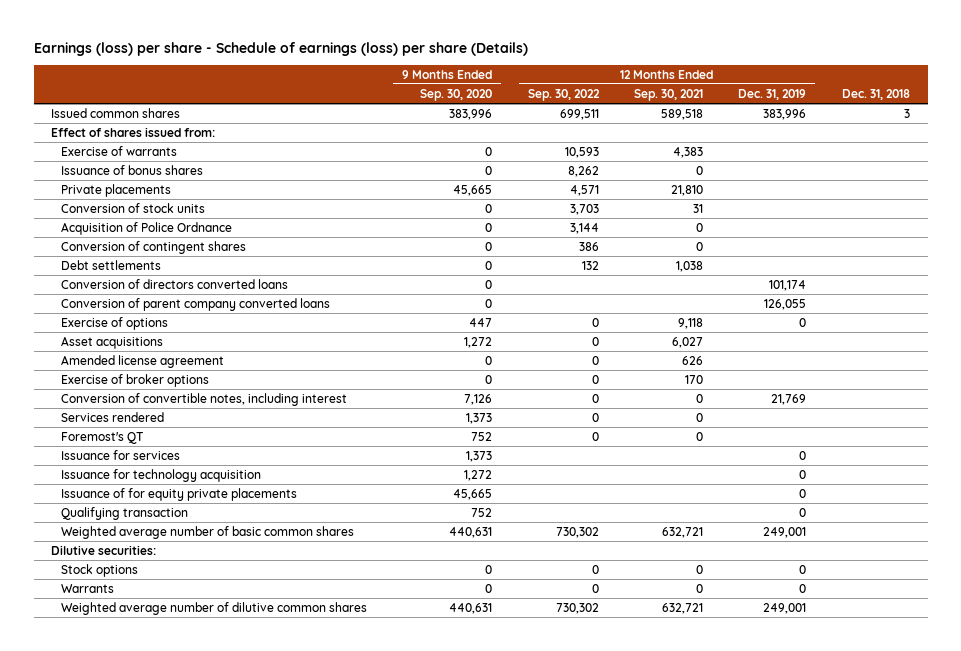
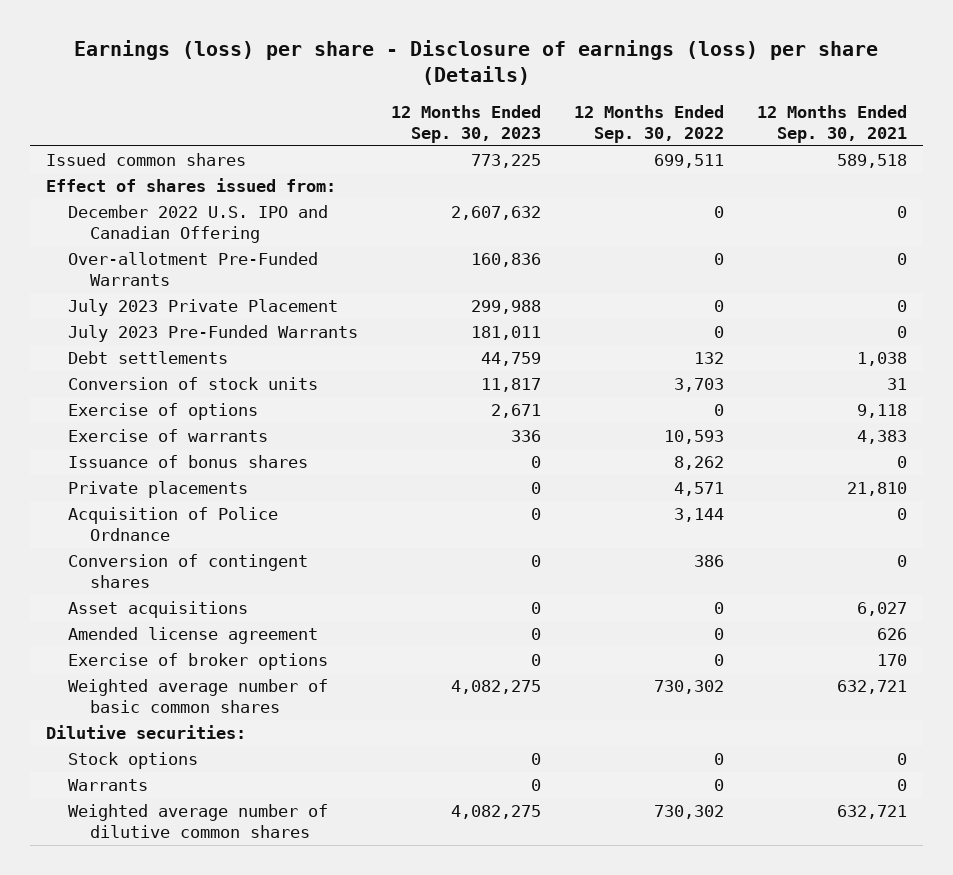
- Earnings (loss) per share - Schedule of earnings (loss) per share (Details)
+ Earnings (loss) per share - Disclosure of earnings (loss) per share (Details)
- | 9 Months Ended Sep. 30, 2020 | 12 Months Ended Sep. 30, 2022 | 12 Months Ended Sep. 30, 2021 | 12 Months Ended Dec. 31, 2019 | Dec. 31, 2018
+ | 12 Months Ended Sep. 30, 2023 | 12 Months Ended Sep. 30, 2022 | 12 Months Ended Sep. 30, 2021
+ December 2022 U.S. IPO and Canadian Offering | 2,607,632 | 0 | 0
+ Over-allotment Pre-Funded Warrants | 160,836 | 0 | 0
+ July 2023 Private Placement | 299,988 | 0 | 0
+ July 2023 Pre-Funded Warrants | 181,011 | 0 | 0
moved up: Debt settlements | 44,759 | 132 | 1,038
moved up: Conversion of stock units | 11,817 | 3,703 | 31
moved up: Exercise of options | 2,671 | 0 | 9,118
- Conversion of directors converted loans | 0 | | | 101,174 |
- Conversion of parent company converted loans | 0 | | | 126,055 |
- Conversion of convertible notes, including interest | 7,126 | 0 | 0 | 21,769 |
- Services rendered | 1,373 | 0 | 0 | |
- Foremost's QT | 752 | 0 | 0 | |
- Issuance for services | 1,373 | | | 0 |
- Issuance for technology acquisition | 1,272 | | | 0 |
- Issuance of for equity private placements | 45,665 | | | 0 |
- Qualifying transaction | 752 | | | 0 |

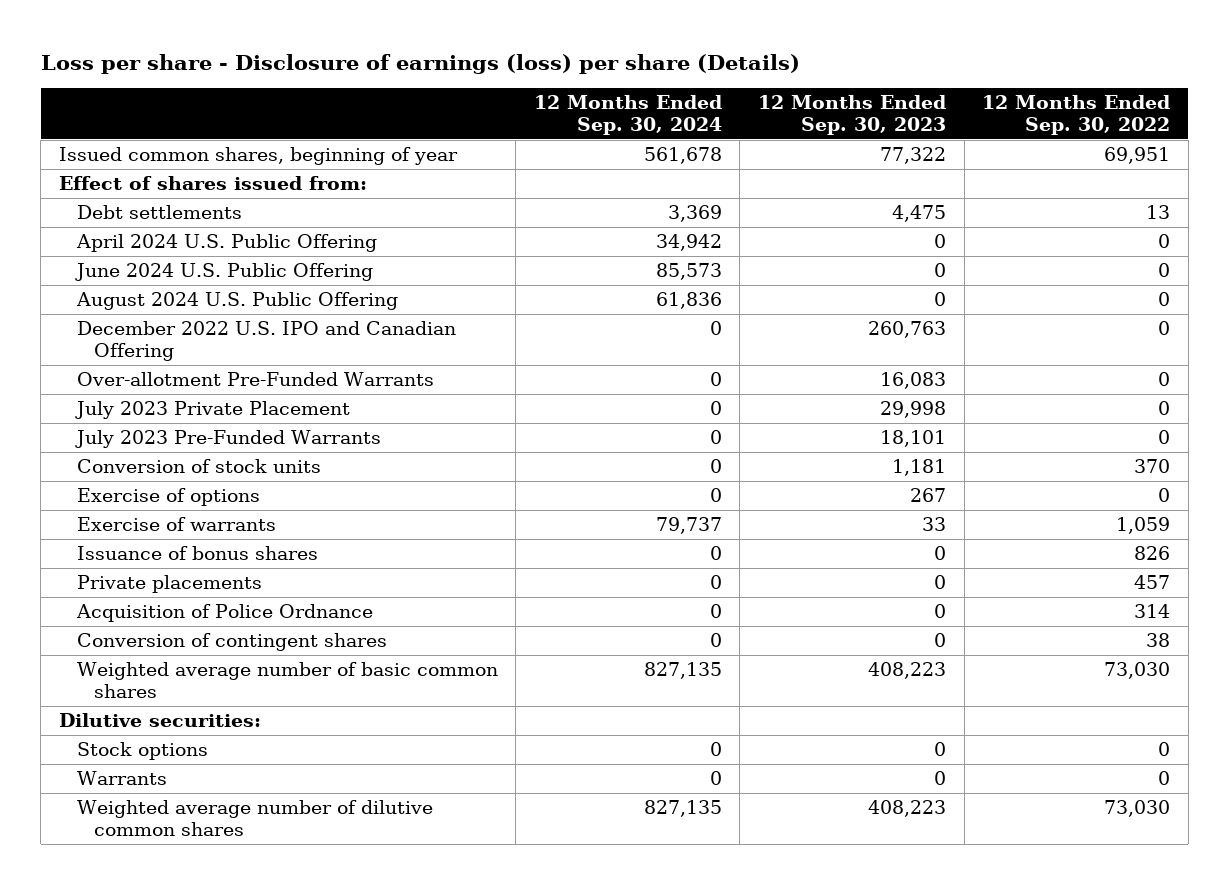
- Earnings (loss) per share - Disclosure of earnings (loss) per share (Details)
+ Loss per share - Disclosure of earnings (loss) per share (Details)
- | 12 Months Ended Sep. 30, 2023 | 12 Months Ended Sep. 30, 2022 | 12 Months Ended Sep. 30, 2021
+ | 12 Months Ended Sep. 30, 2024 | 12 Months Ended Sep. 30, 2023 | 12 Months Ended Sep. 30, 2022
- Issued common shares | 773,225 | 699,511 | 589,518
+ Issued common shares, beginning of year | 561,678 | 77,322 | 69,951
- December 2022 U.S. IPO and Canadian Offering | 2,607,632 | 0 | 0
- Over-allotment Pre-Funded Warrants | 160,836 | 0 | 0
- July 2023 Private Placement | 299,988 | 0 | 0
- July 2023 Pre-Funded Warrants | 181,011 | 0 | 0
- Debt settlements | 44,759 | 132 | 1,038
- Conversion of stock units | 11,817 | 3,703 | 31
- Exercise of options | 2,671 | 0 | 9,118
- Exercise of warrants | 336 | 10,593 | 4,383
- Issuance of bonus shares | 0 | 8,262 | 0
- Private placements | 0 | 4,571 | 21,810
- Acquisition of Police Ordnance | 0 | 3,144 | 0
- Conversion of contingent shares | 0 | 386 | 0
- Asset acquisitions | 0 | 0 | 6,027
- Amended license agreement | 0 | 0 | 626
- Exercise of broker options | 0 | 0 | 170
- Weighted average number of basic common shares | 4,082,275 | 730,302 | 632,721
+ Debt settlements | 3,369 | 4,475 | 13
+ April 2024 U.S. Public Offering | 34,942 | 0 | 0
+ June 2024 U.S. Public Offering | 85,573 | 0 | 0
+ August 2024 U.S. Public Offering | 61,836 | 0 | 0
+ December 2022 U.S. IPO and Canadian Offering | 0 | 260,763 | 0
+ Over-allotment Pre-Funded Warrants | 0 | 16,083 | 0
+ July 2023 Private Placement | 0 | 29,998 | 0
+ July 2023 Pre-Funded Warrants | 0 | 18,101 | 0
+ Conversion of stock units | 0 | 1,181 | 370
+ Exercise of options | 0 | 267 | 0
+ Exercise of warrants | 79,737 | 33 | 1,059
+ Issuance of bonus shares | 0 | 0 | 826
+ Private placements | 0 | 0 | 457
+ Acquisition of Police Ordnance | 0 | 0 | 314
+ Conversion of contingent shares | 0 | 0 | 38
+ Weighted average number of basic common shares | 827,135 | 408,223 | 73,030
- Weighted average number of dilutive common shares | 4,082,275 | 730,302 | 632,721
+ Weighted average number of dilutive common shares | 827,135 | 408,223 | 73,030

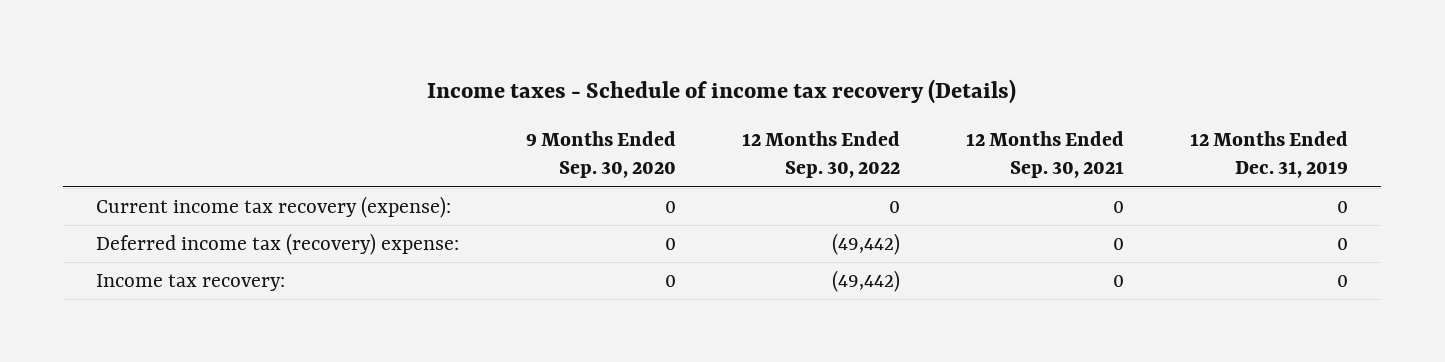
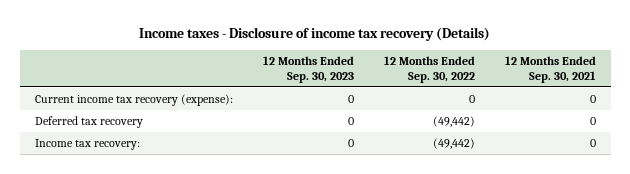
- Income taxes - Schedule of income tax recovery (Details)
+ Income taxes - Disclosure of income tax recovery (Details)
- | 9 Months Ended Sep. 30, 2020 | 12 Months Ended Sep. 30, 2022 | 12 Months Ended Sep. 30, 2021 | 12 Months Ended Dec. 31, 2019
+ | 12 Months Ended Sep. 30, 2023 | 12 Months Ended Sep. 30, 2022 | 12 Months Ended Sep. 30, 2021
- Deferred income tax (recovery) expense: | 0 | (49,442) | 0 | 0
+ Deferred tax recovery | 0 | (49,442) | 0

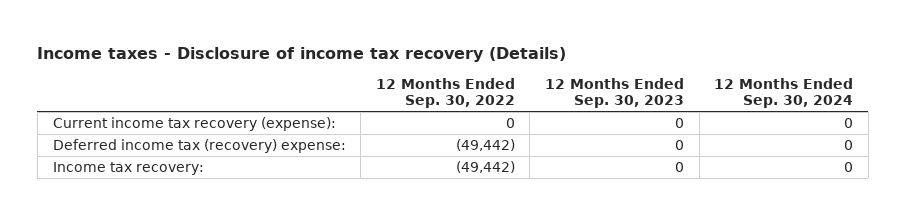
- | 12 Months Ended Sep. 30, 2023 | 12 Months Ended Sep. 30, 2022 | 12 Months Ended Sep. 30, 2021
+ | 12 Months Ended Sep. 30, 2022 | 12 Months Ended Sep. 30, 2023 | 12 Months Ended Sep. 30, 2024
- Deferred tax recovery | 0 | (49,442) | 0
+ Deferred income tax (recovery) expense: | (49,442) | 0 | 0

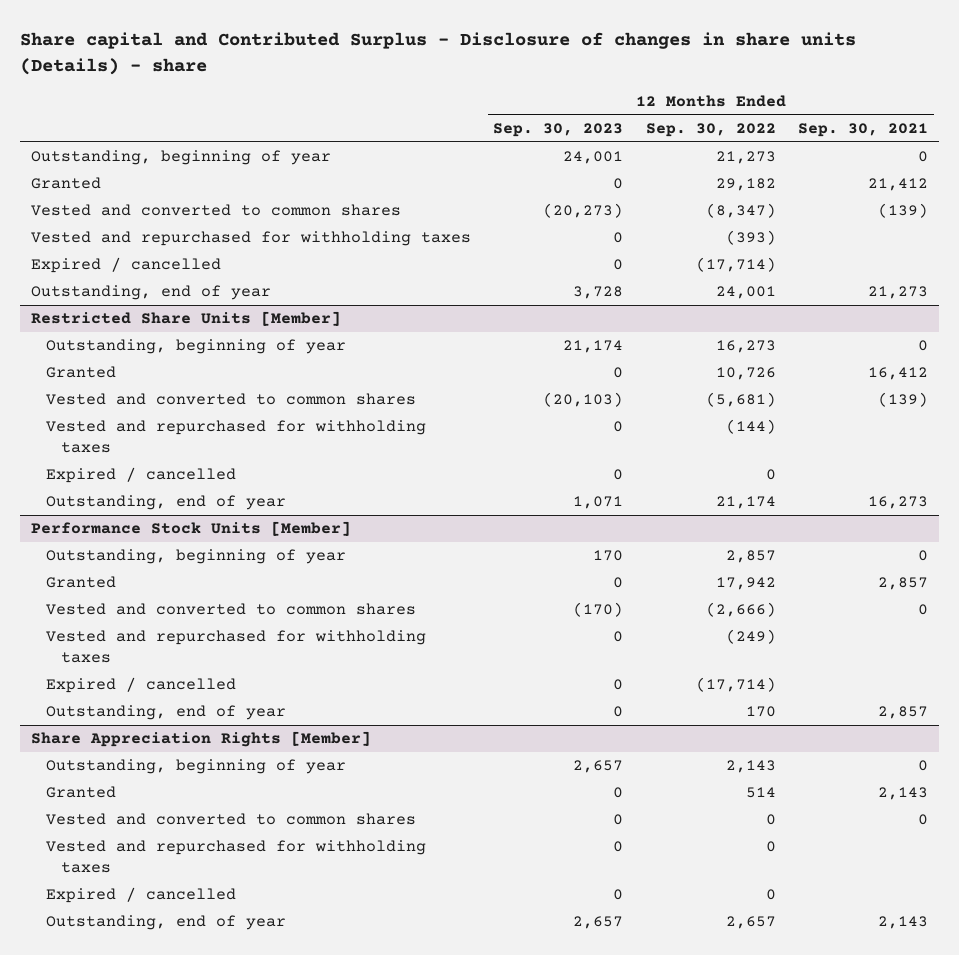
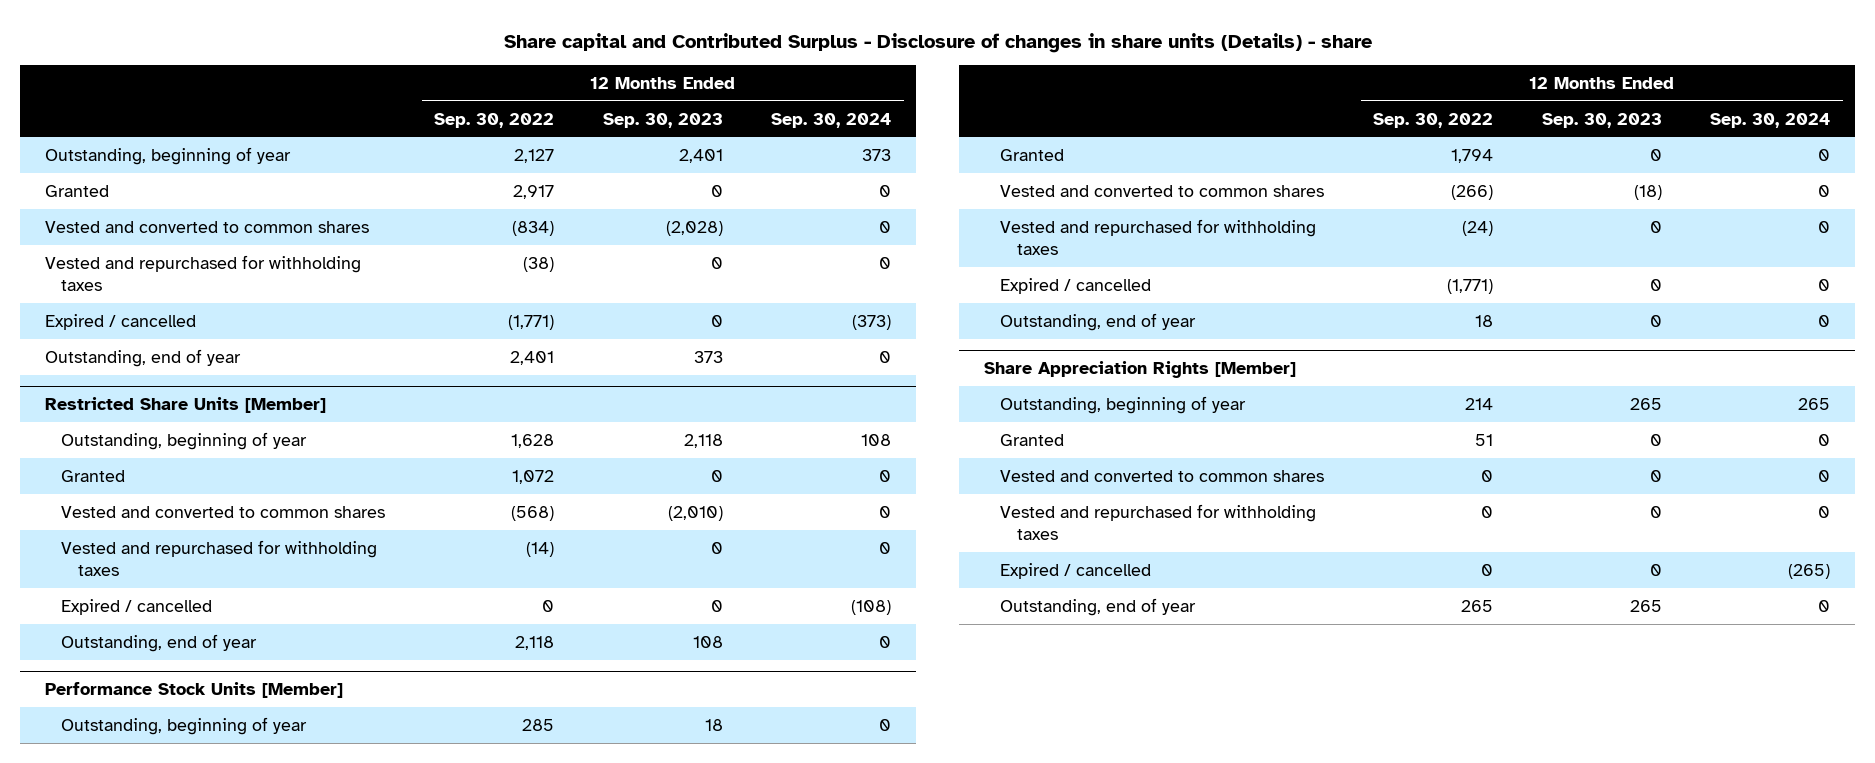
- | 12 Months Ended Sep. 30, 2023 | 12 Months Ended Sep. 30, 2022 | 12 Months Ended Sep. 30, 2021
+ | 12 Months Ended Sep. 30, 2022 | 12 Months Ended Sep. 30, 2023 | 12 Months Ended Sep. 30, 2024
- Outstanding, beginning of year | 24,001 | 21,273 | 0
- Granted | 0 | 29,182 | 21,412
- Vested and converted to common shares | (20,273) | (8,347) | (139)
- Vested and repurchased for withholding taxes | 0 | (393) |
- Expired / cancelled | 0 | (17,714) |
- Outstanding, end of year | 3,728 | 24,001 | 21,273
+ Outstanding, beginning of year | 2,127 | 2,401 | 373
+ Granted | 2,917 | 0 | 0
+ Vested and converted to common shares | (834) | (2,028) | 0
+ Vested and repurchased for withholding taxes | (38) | 0 | 0
+ Expired / cancelled | (1,771) | 0 | (373)
+ Outstanding, end of year | 2,401 | 373 | 0
@ Restricted Share Units [Member]
- Outstanding, beginning of year | 21,174 | 16,273 | 0
- Granted | 0 | 10,726 | 16,412
- Vested and converted to common shares | (20,103) | (5,681) | (139)
- Vested and repurchased for withholding taxes | 0 | (144) |
+ Outstanding, beginning of year | 1,628 | 2,118 | 108
+ Granted | 1,072 | 0 | 0
+ Vested and converted to common shares | (568) | (2,010) | 0
+ Vested and repurchased for withholding taxes | (14) | 0 | 0
- Outstanding, end of year | 1,071 | 21,174 | 16,273
+ Outstanding, end of year | 2,118 | 108 | 0
@ Performance Stock Units [Member]
- Outstanding, beginning of year | 170 | 2,857 | 0
- Granted | 0 | 17,942 | 2,857
- Vested and converted to common shares | (170) | (2,666) | 0
- Vested and repurchased for withholding taxes | 0 | (249) |
- Expired / cancelled | 0 | (17,714) |
- Outstanding, end of year | 0 | 170 | 2,857
+ Outstanding, beginning of year | 285 | 18 | 0
+ Granted | 1,794 | 0 | 0
+ Vested and converted to common shares | (266) | (18) | 0
+ Vested and repurchased for withholding taxes | (24) | 0 | 0
+ Expired / cancelled | (1,771) | 0 | 0
+ Outstanding, end of year | 18 | 0 | 0
@ Share Appreciation Rights [Member]
- Outstanding, beginning of year | 2,657 | 2,143 | 0
- Granted | 0 | 514 | 2,143
+ Outstanding, beginning of year | 214 | 265 | 265
+ Granted | 51 | 0 | 0
- Outstanding, end of year | 2,657 | 2,657 | 2,143
+ Outstanding, end of year | 265 | 265 | 0

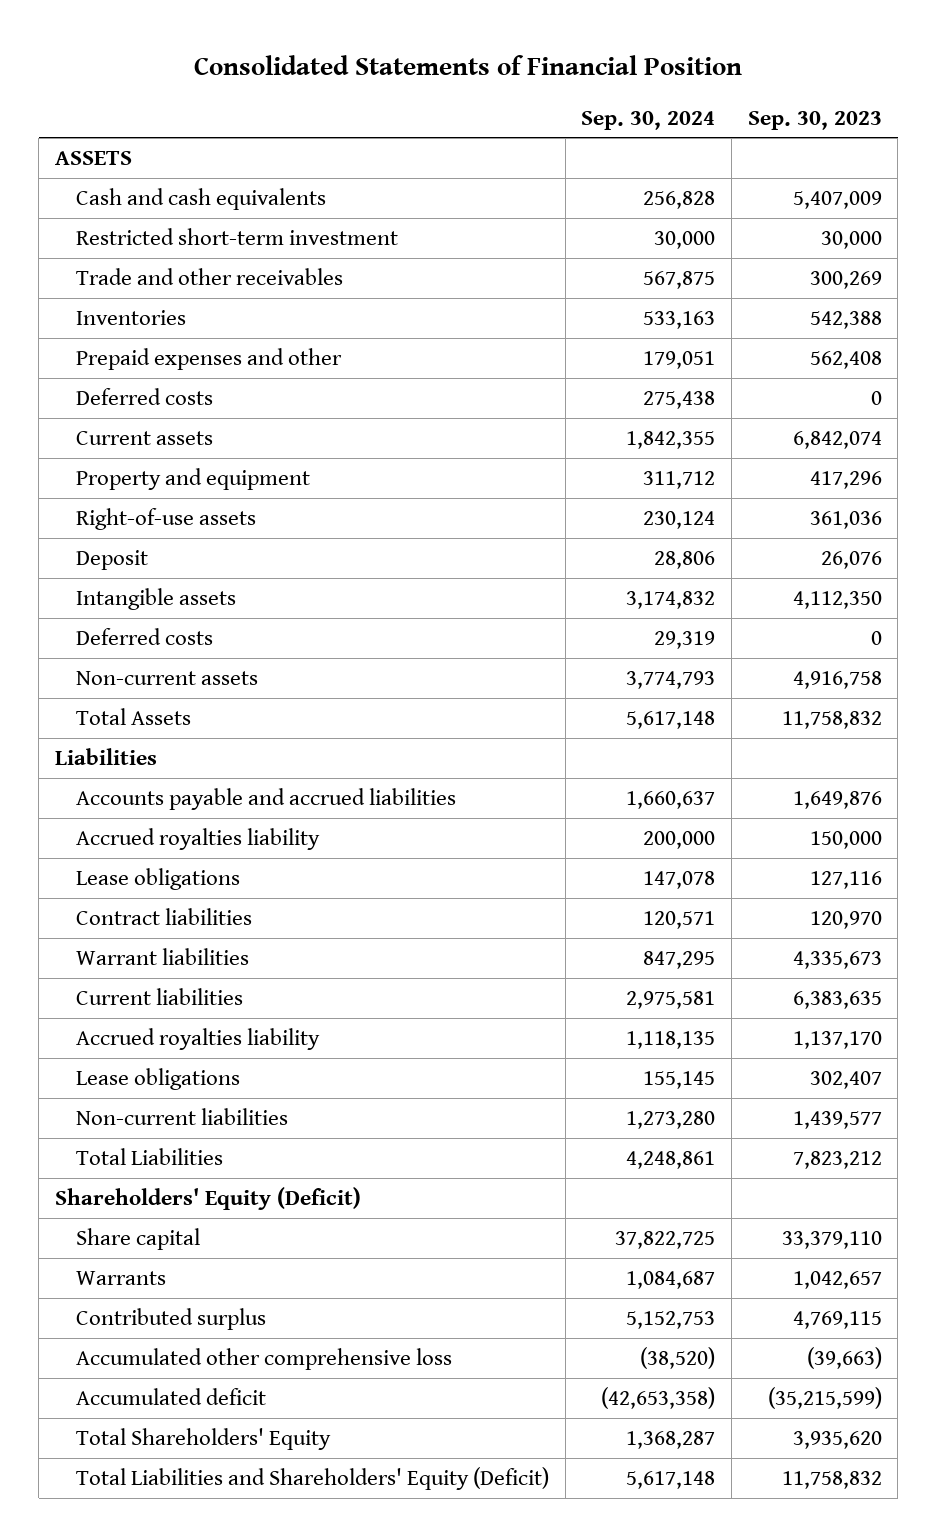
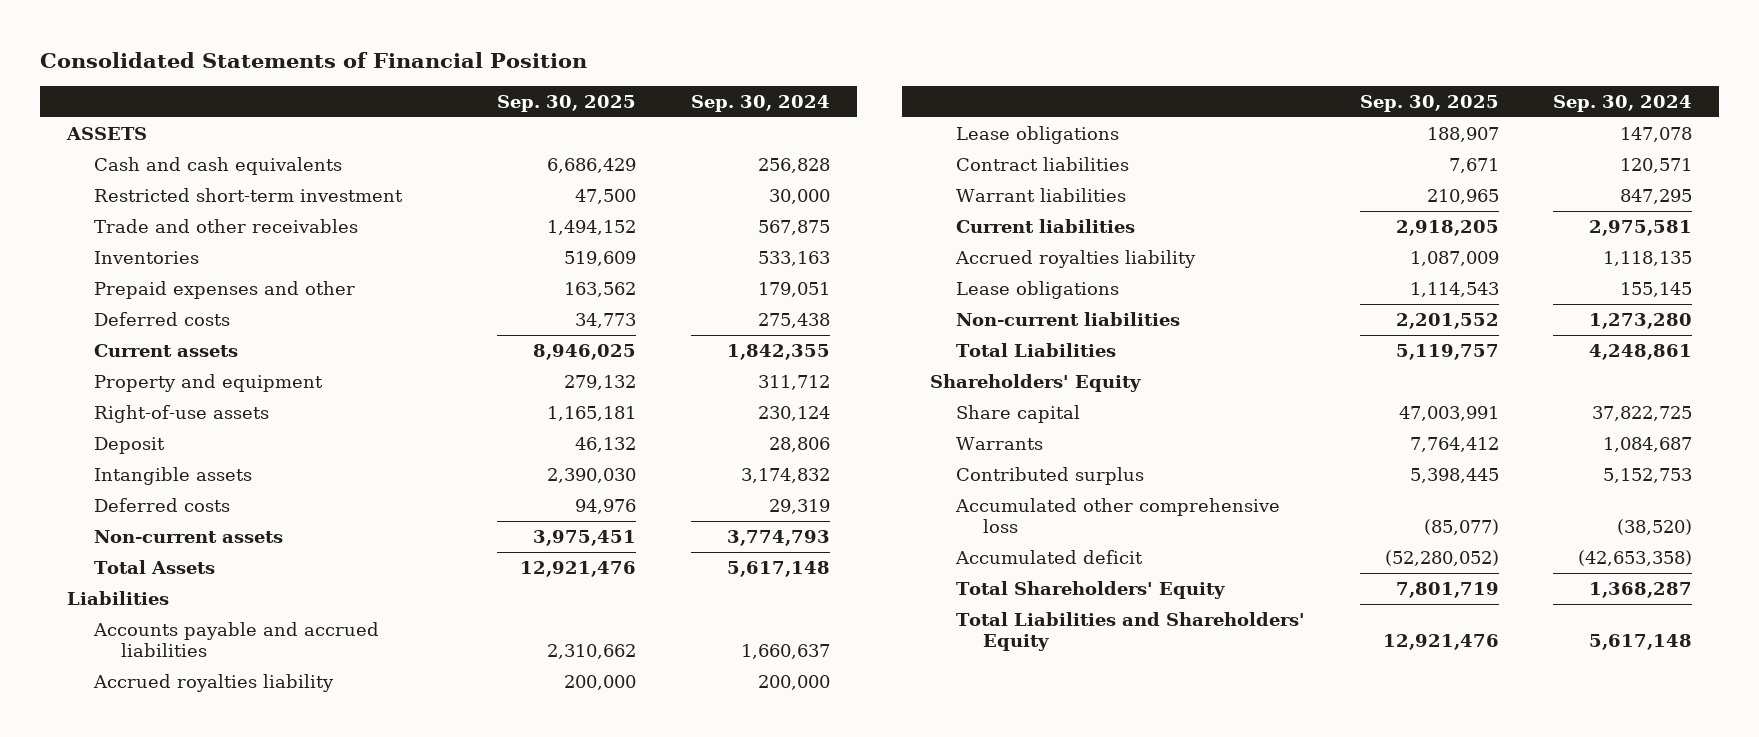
- | Sep. 30, 2024 | Sep. 30, 2023
+ | Sep. 30, 2025 | Sep. 30, 2024
- Shareholders' Equity (Deficit)
+ Shareholders' Equity
- Total Liabilities and Shareholders' Equity (Deficit) | 5,617,148 | 11,758,832
+ Total Liabilities and Shareholders' Equity | 12,921,476 | 5,617,148

